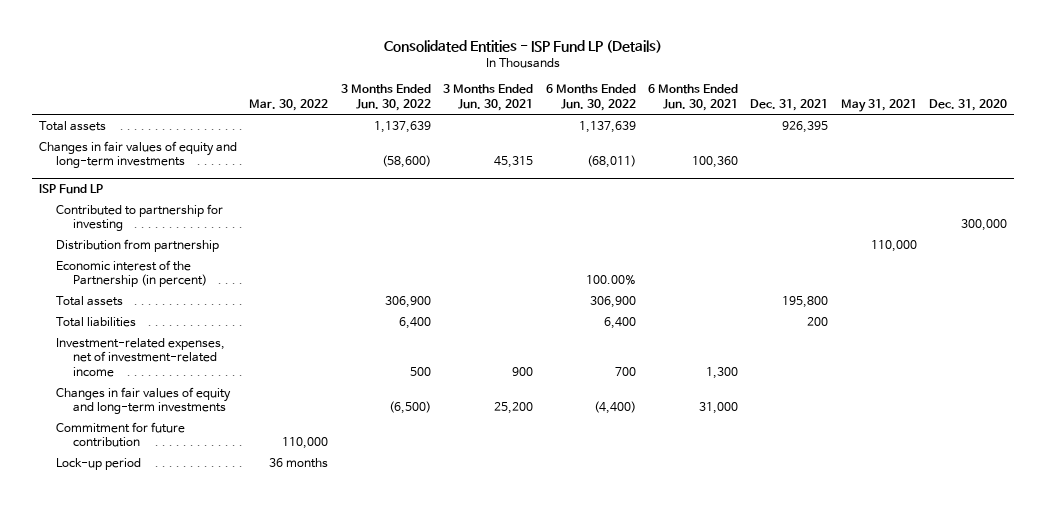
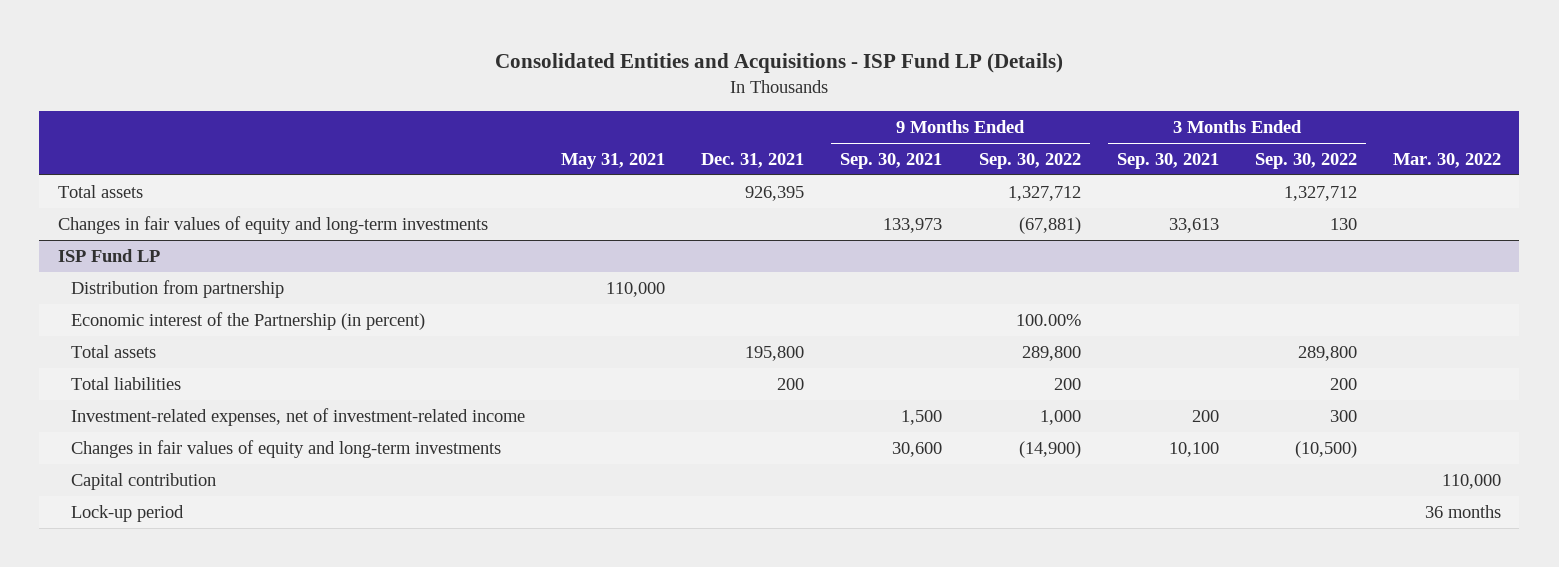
- Consolidated Entities - ISP Fund LP (Details)
+ Consolidated Entities and Acquisitions - ISP Fund LP (Details)
- | Mar. 30, 2022 | 3 Months Ended Jun. 30, 2022 | 3 Months Ended Jun. 30, 2021 | 6 Months Ended Jun. 30, 2022 | 6 Months Ended Jun. 30, 2021 | Dec. 31, 2021 | May 31, 2021 | Dec. 31, 2020
+ | May 31, 2021 | Dec. 31, 2021 | 9 Months Ended Sep. 30, 2021 | 9 Months Ended Sep. 30, 2022 | 3 Months Ended Sep. 30, 2021 | 3 Months Ended Sep. 30, 2022 | Mar. 30, 2022
@ ISP Fund LP
- Contributed to partnership for investing | | | | | | | | 300,000
- Commitment for future contribution | 110,000 | | | | | | |
+ Capital contribution | | | | | | | 110,000

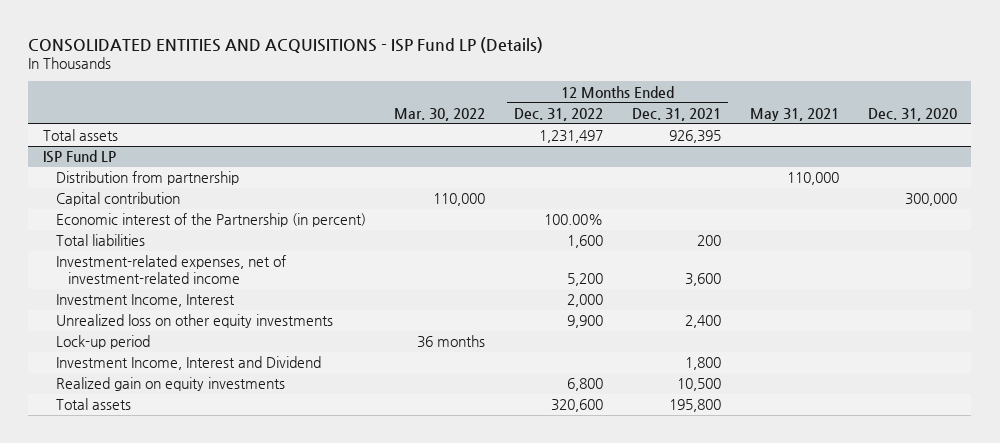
- Consolidated Entities and Acquisitions - ISP Fund LP (Details)
+ CONSOLIDATED ENTITIES AND ACQUISITIONS - ISP Fund LP (Details)
- | May 31, 2021 | Dec. 31, 2021 | 9 Months Ended Sep. 30, 2021 | 9 Months Ended Sep. 30, 2022 | 3 Months Ended Sep. 30, 2021 | 3 Months Ended Sep. 30, 2022 | Mar. 30, 2022
+ | Mar. 30, 2022 | 12 Months Ended Dec. 31, 2022 | 12 Months Ended Dec. 31, 2021 | May 31, 2021 | Dec. 31, 2020
- Changes in fair values of equity and long-term investments | | | 133,973 | (67,881) | 33,613 | 130 |
@ ISP Fund LP
moved up: Capital contribution | 110,000 | | | | 300,000
- Changes in fair values of equity and long-term investments | | | 30,600 | (14,900) | 10,100 | (10,500) |
+ Investment Income, Interest | | 2,000 | | |
+ Unrealized loss on other equity investments | | 9,900 | 2,400 | |
+ Investment Income, Interest and Dividend | | | 1,800 | |
+ Realized gain on equity investments | | 6,800 | 10,500 | |
moved down: Total assets | | 320,600 | 195,800 | |

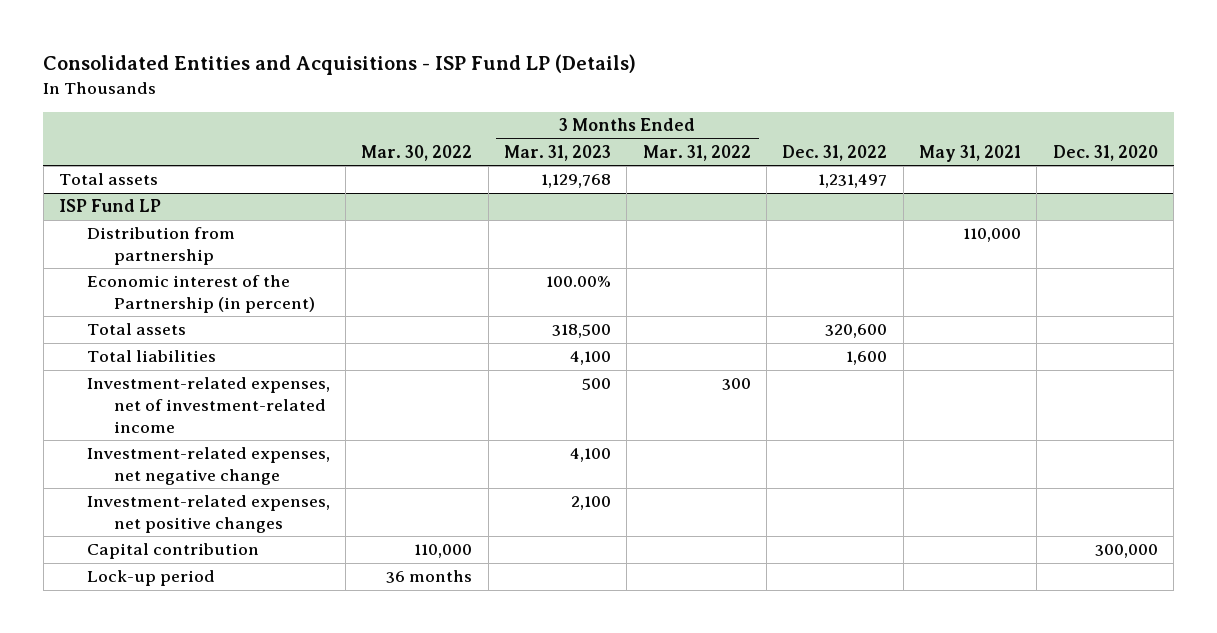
- CONSOLIDATED ENTITIES AND ACQUISITIONS - ISP Fund LP (Details)
+ Consolidated Entities and Acquisitions - ISP Fund LP (Details)
- | Mar. 30, 2022 | 12 Months Ended Dec. 31, 2022 | 12 Months Ended Dec. 31, 2021 | May 31, 2021 | Dec. 31, 2020
+ | Mar. 30, 2022 | 3 Months Ended Mar. 31, 2023 | 3 Months Ended Mar. 31, 2022 | Dec. 31, 2022 | May 31, 2021 | Dec. 31, 2020
@ ISP Fund LP
moved up: Total assets | | 318,500 | | 320,600 | |
- Investment Income, Interest | | 2,000 | | |
- Unrealized loss on other equity investments | | 9,900 | 2,400 | |
+ Investment-related expenses, net negative change | | 4,100 | | | |
+ Investment-related expenses, net positive changes | | 2,100 | | | |
moved down: Capital contribution | 110,000 | | | | | 300,000
- Investment Income, Interest and Dividend | | | 1,800 | |
- Realized gain on equity investments | | 6,800 | 10,500 | |

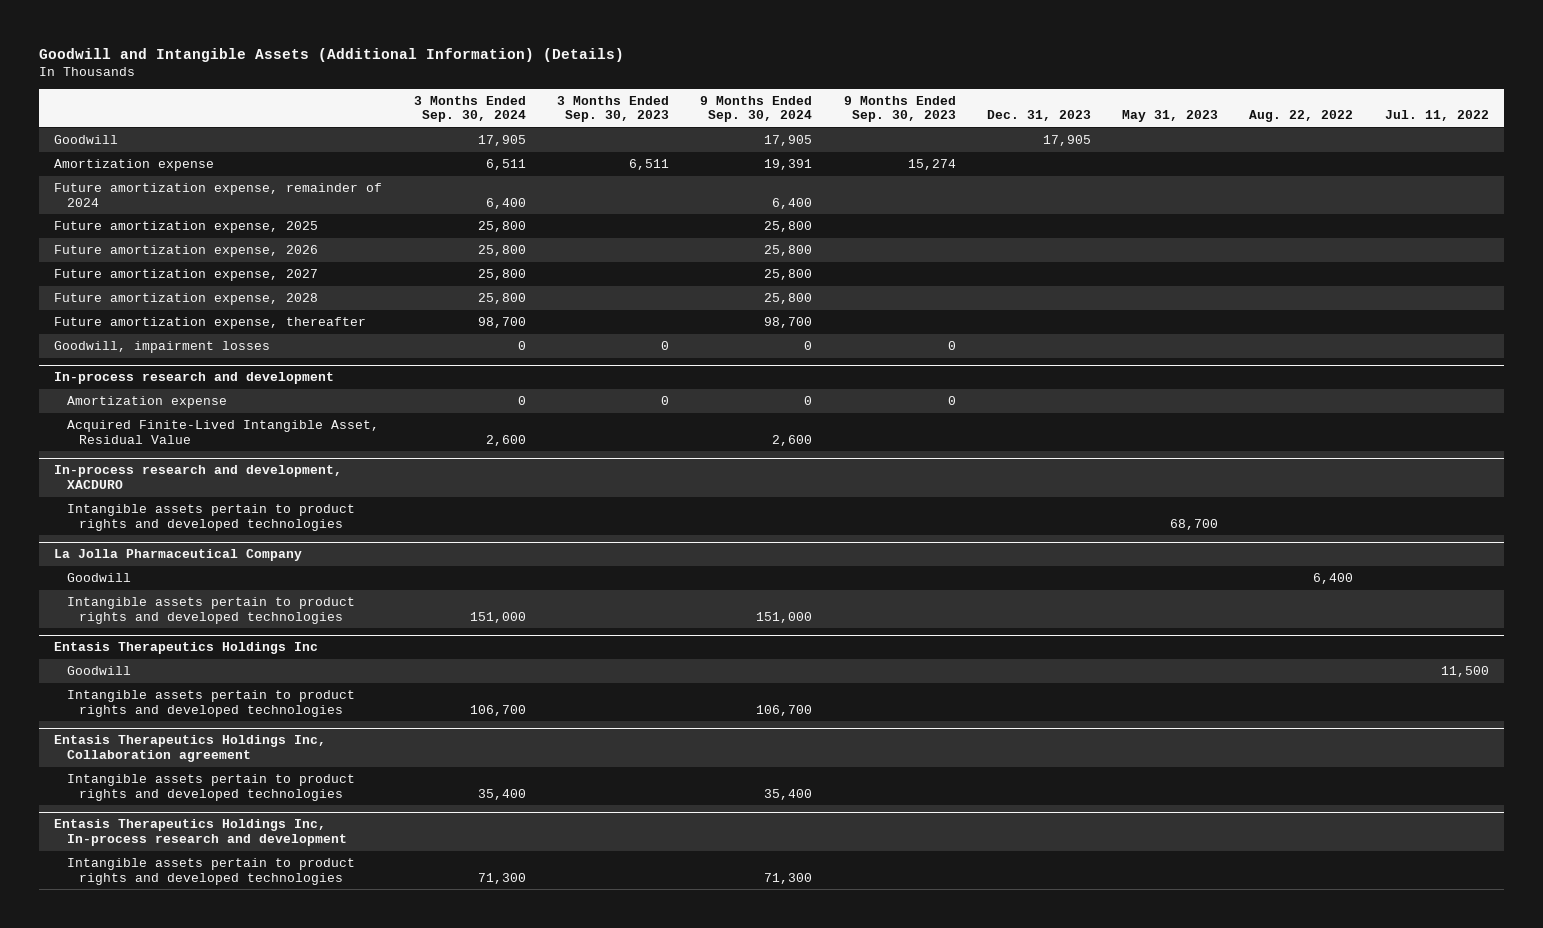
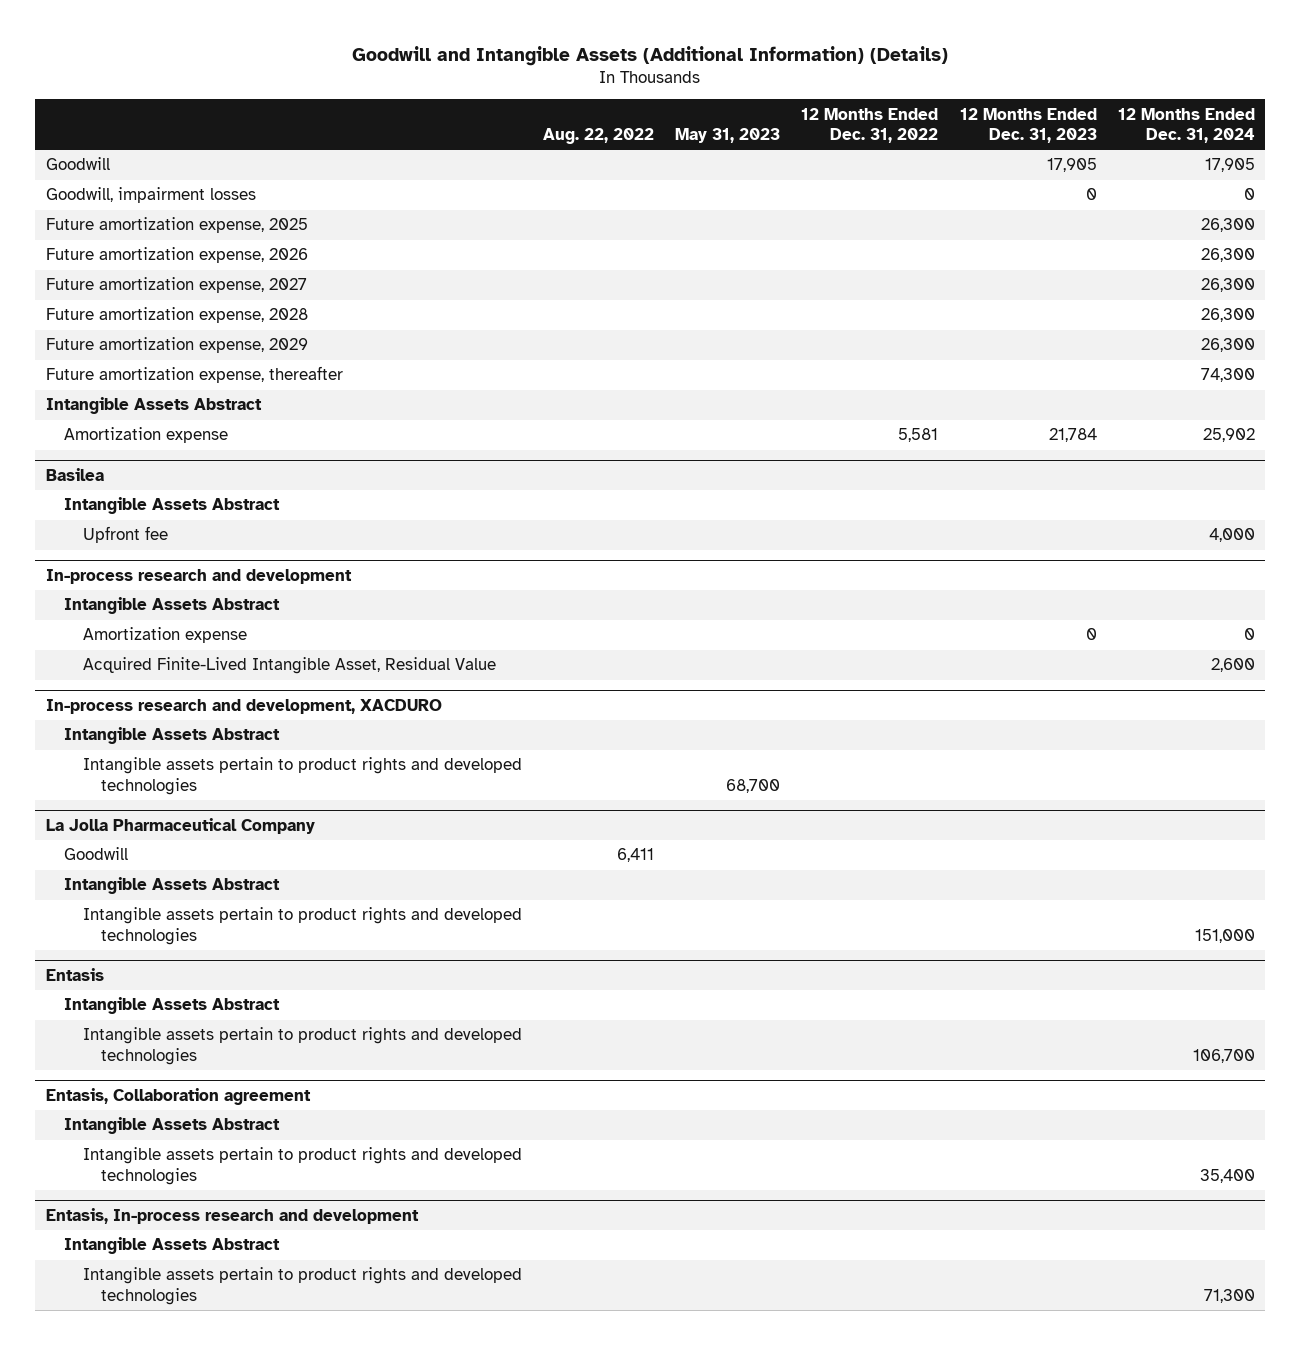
- | 3 Months Ended Sep. 30, 2024 | 3 Months Ended Sep. 30, 2023 | 9 Months Ended Sep. 30, 2024 | 9 Months Ended Sep. 30, 2023 | Dec. 31, 2023 | May 31, 2023 | Aug. 22, 2022 | Jul. 11, 2022
+ | Aug. 22, 2022 | May 31, 2023 | 12 Months Ended Dec. 31, 2022 | 12 Months Ended Dec. 31, 2023 | 12 Months Ended Dec. 31, 2024
- Future amortization expense, remainder of 2024 | 6,400 | | 6,400 | | | | |
moved up: Goodwill, impairment losses | | | | 0 | 0
+ Future amortization expense, 2029 | | | | | 26,300
+ Intangible Assets Abstract
moved down: Amortization expense | | | 5,581 | 21,784 | 25,902
+ Basilea
+ Intangible Assets Abstract
+ Upfront fee | | | | | 4,000
@ In-process research and development
+ Intangible Assets Abstract
@ In-process research and development, XACDURO
+ Intangible Assets Abstract
@ La Jolla Pharmaceutical Company
- Goodwill | | | | | | | 6,400 |
+ Goodwill | 6,411 | | | |
+ Intangible Assets Abstract
- Entasis Therapeutics Holdings Inc
- Goodwill | | | | | | | | 11,500
+ Entasis
+ Intangible Assets Abstract
- Entasis Therapeutics Holdings Inc, Collaboration agreement
+ Entasis, Collaboration agreement
+ Intangible Assets Abstract
- Entasis Therapeutics Holdings Inc, In-process research and development
+ Entasis, In-process research and development
+ Intangible Assets Abstract

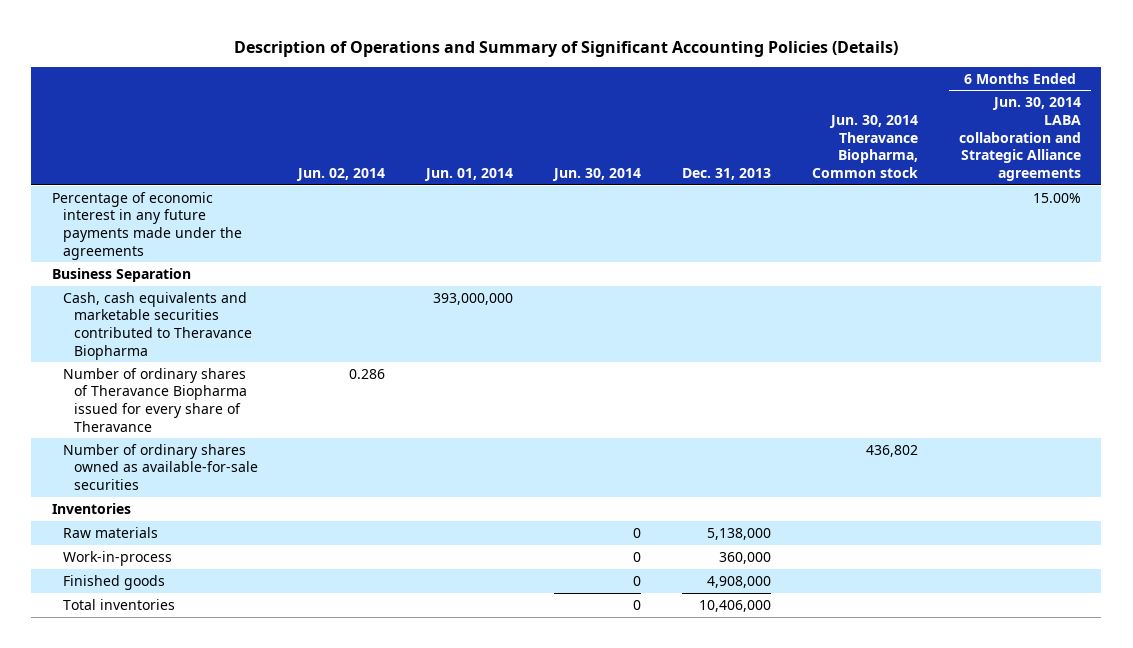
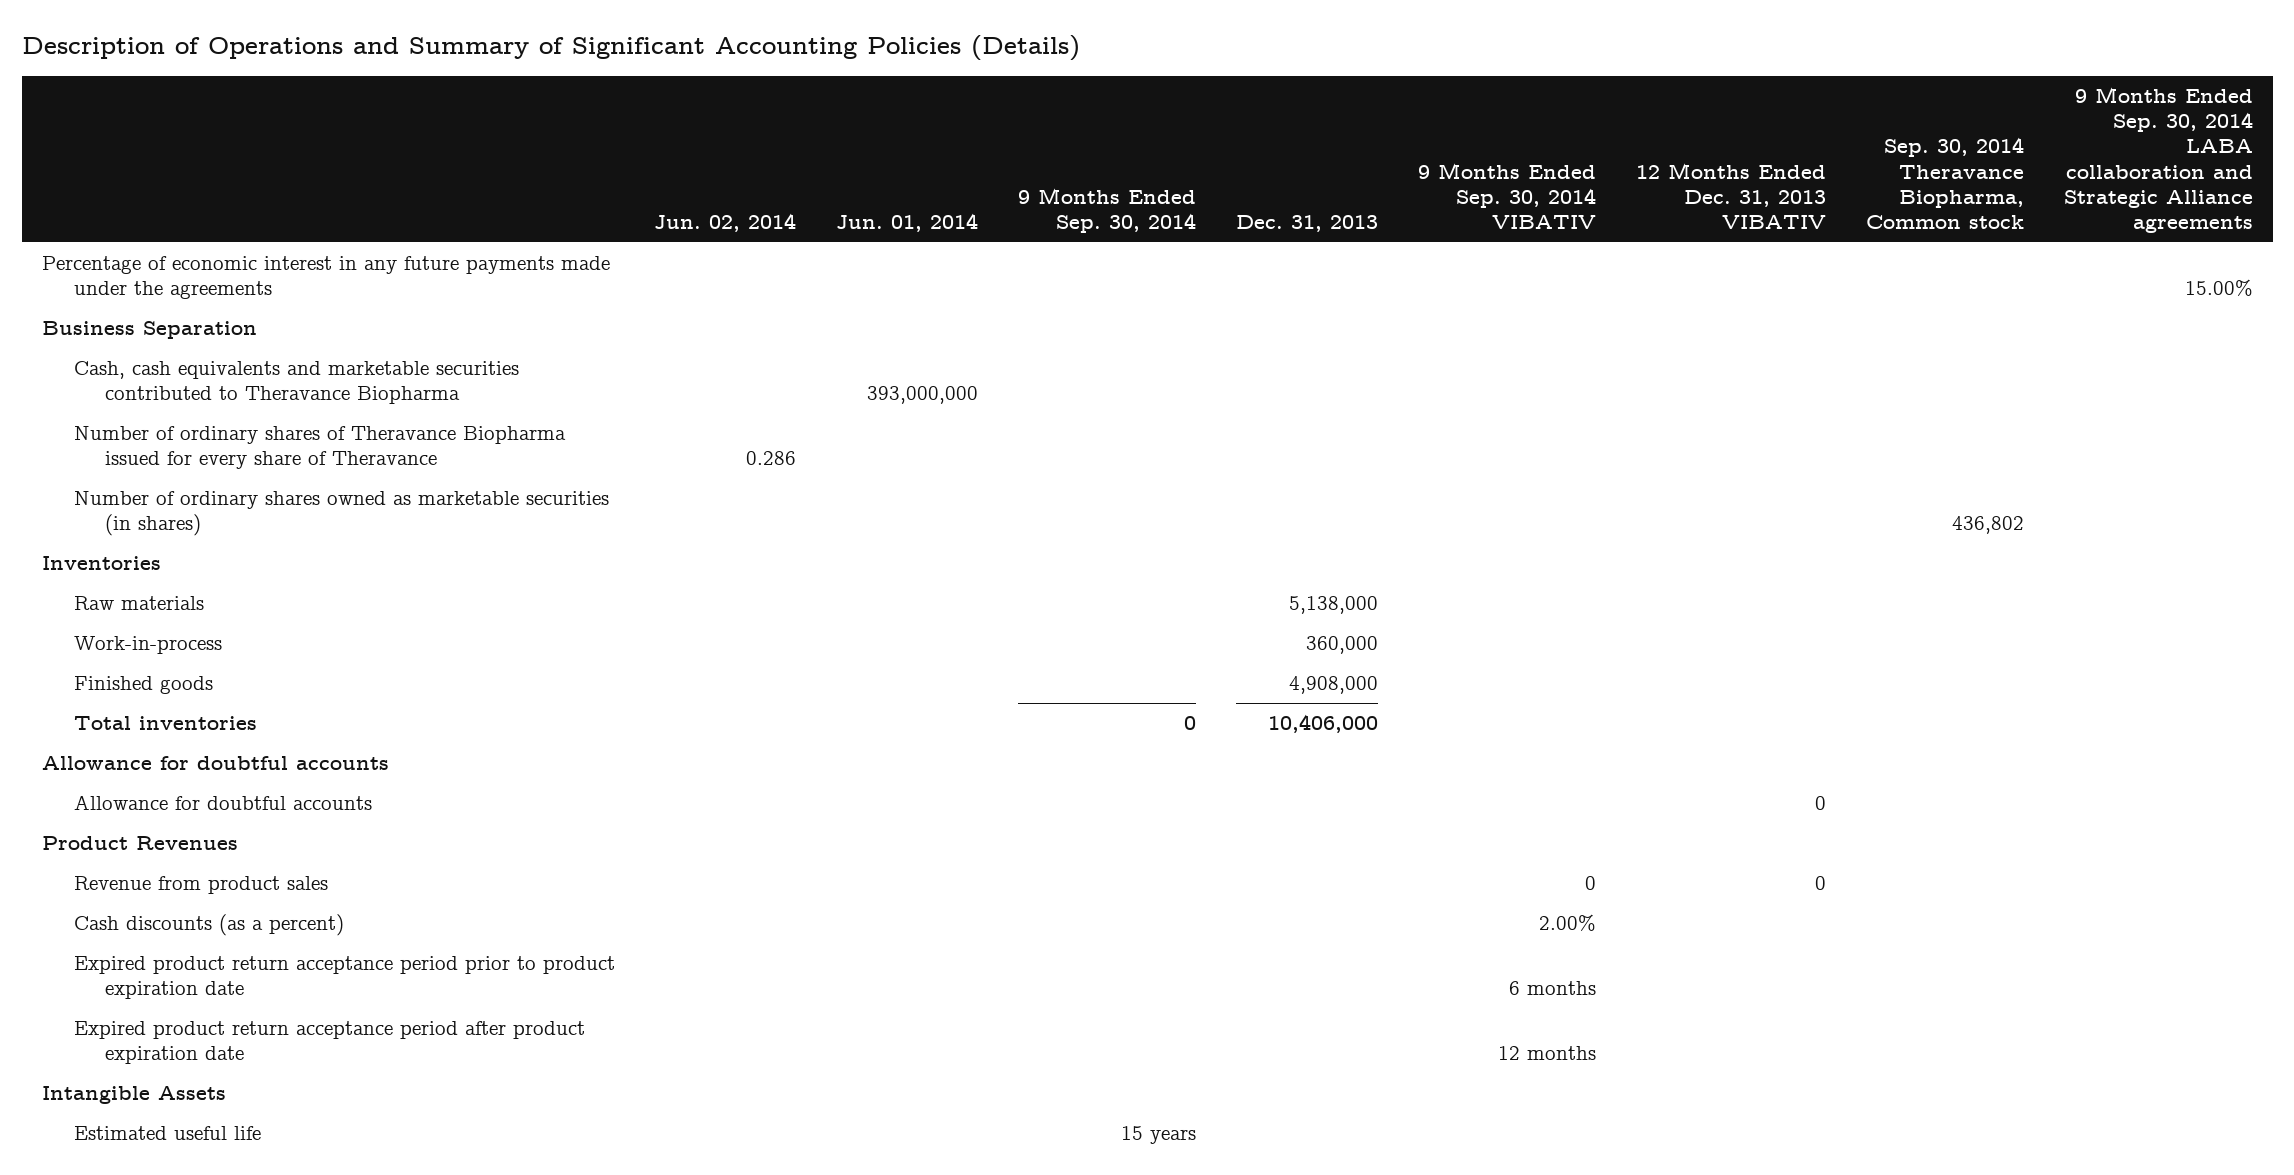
- | Jun. 02, 2014 | Jun. 01, 2014 | Jun. 30, 2014 | Dec. 31, 2013 | Jun. 30, 2014 Theravance Biopharma, Common stock | 6 Months Ended Jun. 30, 2014 LABA collaboration and Strategic Alliance agreements
+ | Jun. 02, 2014 | Jun. 01, 2014 | 9 Months Ended Sep. 30, 2014 | Dec. 31, 2013 | 9 Months Ended Sep. 30, 2014 VIBATIV | 12 Months Ended Dec. 31, 2013 VIBATIV | Sep. 30, 2014 Theravance Biopharma, Common stock | 9 Months Ended Sep. 30, 2014 LABA collaboration and Strategic Alliance agreements
- Number of ordinary shares owned as available-for-sale securities | | | | | 436,802 |
+ Number of ordinary shares owned as marketable securities (in shares) | | | | | | | 436,802 |
+ Allowance for doubtful accounts
+ Allowance for doubtful accounts | | | | | | 0 | |
+ Product Revenues
+ Revenue from product sales | | | | | 0 | 0 | |
+ Cash discounts (as a percent) | | | | | 2.00% | | |
+ Expired product return acceptance period prior to product expiration date | | | | | 6 months | | |
+ Expired product return acceptance period after product expiration date | | | | | 12 months | | |
+ Intangible Assets
+ Estimated useful life | | | 15 years | | | | |

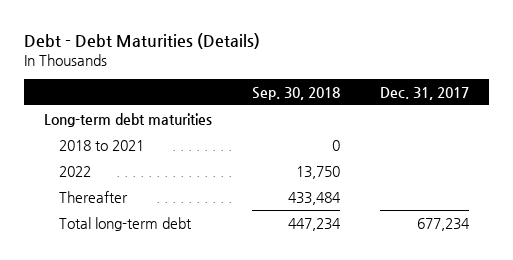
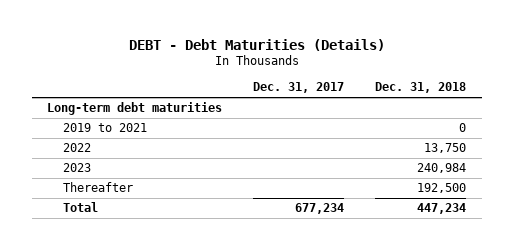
- Debt - Debt Maturities (Details)
+ DEBT - Debt Maturities (Details)
- | Sep. 30, 2018 | Dec. 31, 2017
+ | Dec. 31, 2017 | Dec. 31, 2018
- 2018 to 2021 | 0 |
+ 2019 to 2021 | | 0
+ 2023 | | 240,984
- Total long-term debt | 447,234 | 677,234
+ Total | 677,234 | 447,234

